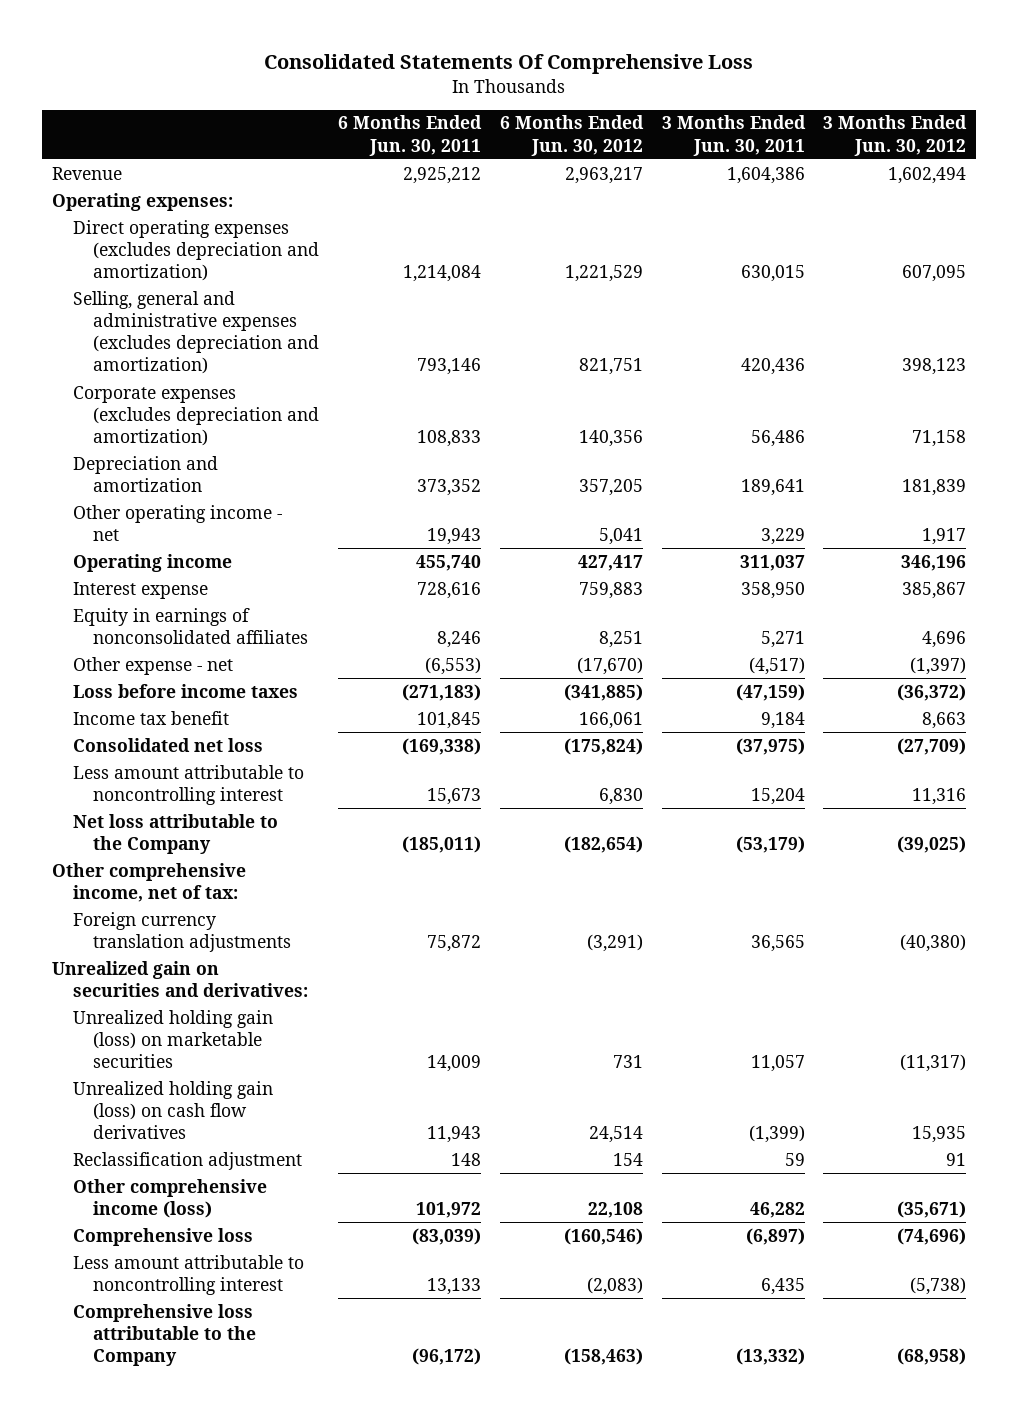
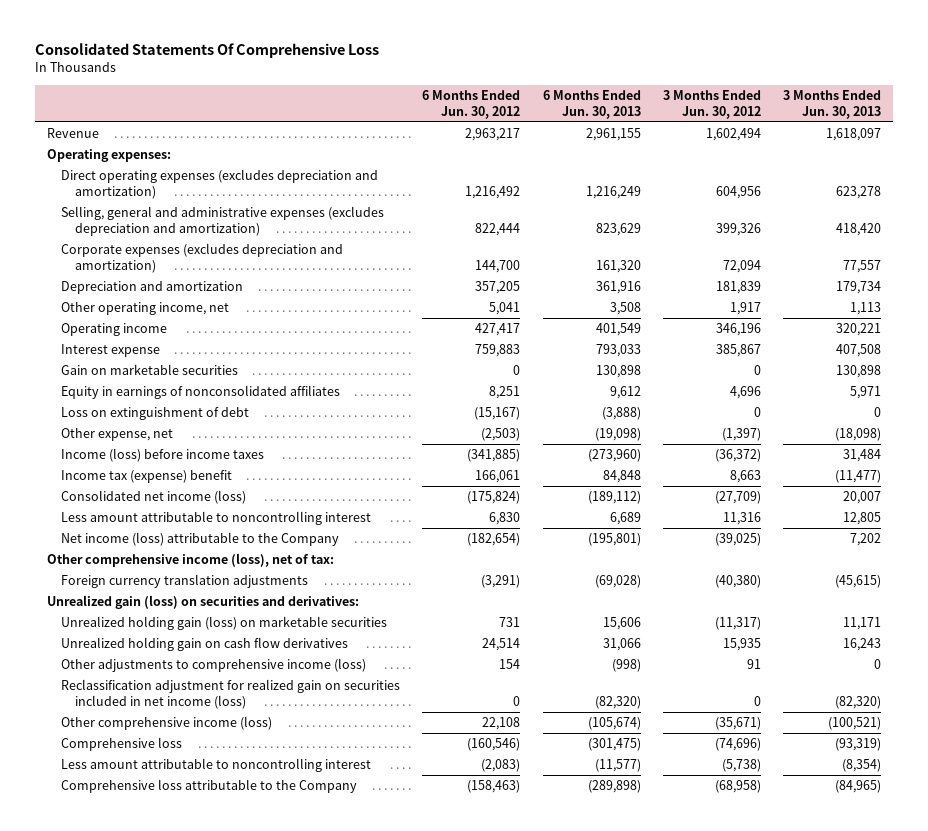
- | 6 Months Ended Jun. 30, 2011 | 6 Months Ended Jun. 30, 2012 | 3 Months Ended Jun. 30, 2011 | 3 Months Ended Jun. 30, 2012
+ | 6 Months Ended Jun. 30, 2012 | 6 Months Ended Jun. 30, 2013 | 3 Months Ended Jun. 30, 2012 | 3 Months Ended Jun. 30, 2013
- Direct operating expenses (excludes depreciation and amortization) | 1,214,084 | 1,221,529 | 630,015 | 607,095
- Selling, general and administrative expenses (excludes depreciation and amortization) | 793,146 | 821,751 | 420,436 | 398,123
- Corporate expenses (excludes depreciation and amortization) | 108,833 | 140,356 | 56,486 | 71,158
+ Direct operating expenses (excludes depreciation and amortization) | 1,216,492 | 1,216,249 | 604,956 | 623,278
+ Selling, general and administrative expenses (excludes depreciation and amortization) | 822,444 | 823,629 | 399,326 | 418,420
+ Corporate expenses (excludes depreciation and amortization) | 144,700 | 161,320 | 72,094 | 77,557
- Other operating income - net | 19,943 | 5,041 | 3,229 | 1,917
+ Other operating income, net | 5,041 | 3,508 | 1,917 | 1,113
+ Gain on marketable securities | 0 | 130,898 | 0 | 130,898
- Other expense - net | (6,553) | (17,670) | (4,517) | (1,397)
- Loss before income taxes | (271,183) | (341,885) | (47,159) | (36,372)
- Income tax benefit | 101,845 | 166,061 | 9,184 | 8,663
- Consolidated net loss | (169,338) | (175,824) | (37,975) | (27,709)
+ Loss on extinguishment of debt | (15,167) | (3,888) | 0 | 0
+ Other expense, net | (2,503) | (19,098) | (1,397) | (18,098)
+ Income (loss) before income taxes | (341,885) | (273,960) | (36,372) | 31,484
+ Income tax (expense) benefit | 166,061 | 84,848 | 8,663 | (11,477)
+ Consolidated net income (loss) | (175,824) | (189,112) | (27,709) | 20,007
- Net loss attributable to the Company | (185,011) | (182,654) | (53,179) | (39,025)
- Other comprehensive income, net of tax:
+ Net income (loss) attributable to the Company | (182,654) | (195,801) | (39,025) | 7,202
+ Other comprehensive income (loss), net of tax:
- Unrealized gain on securities and derivatives:
+ Unrealized gain (loss) on securities and derivatives:
- Unrealized holding gain (loss) on cash flow derivatives | 11,943 | 24,514 | (1,399) | 15,935
- Reclassification adjustment | 148 | 154 | 59 | 91
+ Unrealized holding gain on cash flow derivatives | 24,514 | 31,066 | 15,935 | 16,243
+ Other adjustments to comprehensive income (loss) | 154 | (998) | 91 | 0
+ Reclassification adjustment for realized gain on securities included in net income (loss) | 0 | (82,320) | 0 | (82,320)

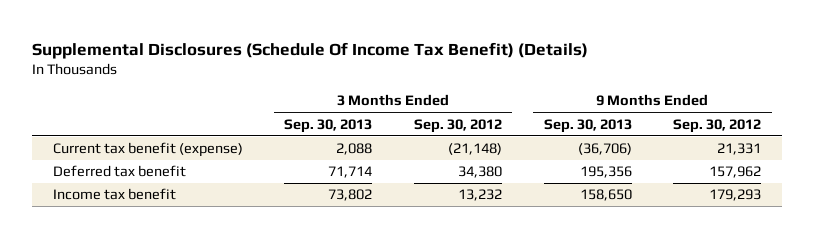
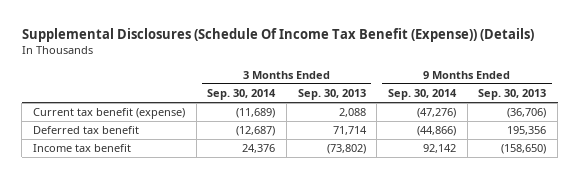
- Supplemental Disclosures (Schedule Of Income Tax Benefit) (Details)
+ Supplemental Disclosures (Schedule Of Income Tax Benefit (Expense)) (Details)
- | 3 Months Ended Sep. 30, 2013 | 3 Months Ended Sep. 30, 2012 | 9 Months Ended Sep. 30, 2013 | 9 Months Ended Sep. 30, 2012
+ | 3 Months Ended Sep. 30, 2014 | 3 Months Ended Sep. 30, 2013 | 9 Months Ended Sep. 30, 2014 | 9 Months Ended Sep. 30, 2013
- Income tax benefit | 73,802 | 13,232 | 158,650 | 179,293
+ Income tax benefit | 24,376 | (73,802) | 92,142 | (158,650)

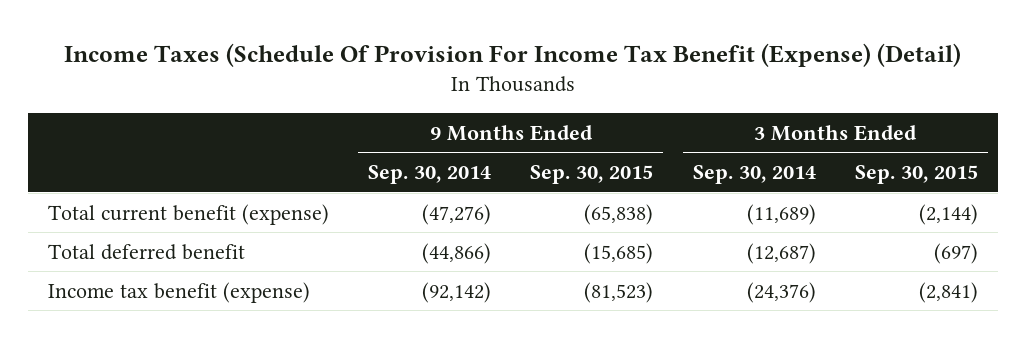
- Supplemental Disclosures (Schedule Of Income Tax Benefit (Expense)) (Details)
+ Income Taxes (Schedule Of Provision For Income Tax Benefit (Expense) (Detail)
- | 3 Months Ended Sep. 30, 2014 | 3 Months Ended Sep. 30, 2013 | 9 Months Ended Sep. 30, 2014 | 9 Months Ended Sep. 30, 2013
+ | 9 Months Ended Sep. 30, 2014 | 9 Months Ended Sep. 30, 2015 | 3 Months Ended Sep. 30, 2014 | 3 Months Ended Sep. 30, 2015
- Current tax benefit (expense) | (11,689) | 2,088 | (47,276) | (36,706)
- Deferred tax benefit | (12,687) | 71,714 | (44,866) | 195,356
- Income tax benefit | 24,376 | (73,802) | 92,142 | (158,650)
+ Total current benefit (expense) | (47,276) | (65,838) | (11,689) | (2,144)
+ Total deferred benefit | (44,866) | (15,685) | (12,687) | (697)
+ Income tax benefit (expense) | (92,142) | (81,523) | (24,376) | (2,841)

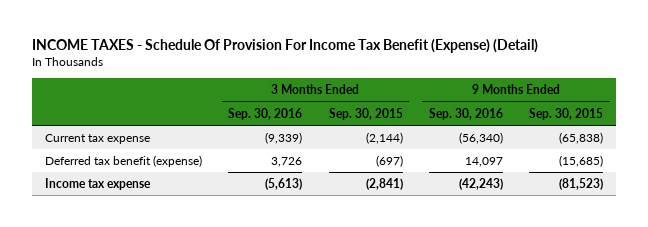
- Income Taxes (Schedule Of Provision For Income Tax Benefit (Expense) (Detail)
+ INCOME TAXES - Schedule Of Provision For Income Tax Benefit (Expense) (Detail)
- | 9 Months Ended Sep. 30, 2014 | 9 Months Ended Sep. 30, 2015 | 3 Months Ended Sep. 30, 2014 | 3 Months Ended Sep. 30, 2015
+ | 3 Months Ended Sep. 30, 2016 | 3 Months Ended Sep. 30, 2015 | 9 Months Ended Sep. 30, 2016 | 9 Months Ended Sep. 30, 2015
- Total current benefit (expense) | (47,276) | (65,838) | (11,689) | (2,144)
- Total deferred benefit | (44,866) | (15,685) | (12,687) | (697)
- Income tax benefit (expense) | (92,142) | (81,523) | (24,376) | (2,841)
+ Current tax expense | (9,339) | (2,144) | (56,340) | (65,838)
+ Deferred tax benefit (expense) | 3,726 | (697) | 14,097 | (15,685)
+ Income tax expense | (5,613) | (2,841) | (42,243) | (81,523)

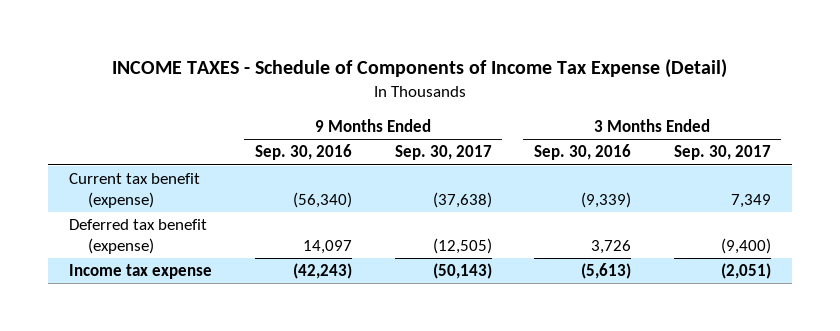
- INCOME TAXES - Schedule Of Provision For Income Tax Benefit (Expense) (Detail)
+ INCOME TAXES - Schedule of Components of Income Tax Expense (Detail)
- | 3 Months Ended Sep. 30, 2016 | 3 Months Ended Sep. 30, 2015 | 9 Months Ended Sep. 30, 2016 | 9 Months Ended Sep. 30, 2015
+ | 9 Months Ended Sep. 30, 2016 | 9 Months Ended Sep. 30, 2017 | 3 Months Ended Sep. 30, 2016 | 3 Months Ended Sep. 30, 2017
- Current tax expense | (9,339) | (2,144) | (56,340) | (65,838)
+ Current tax benefit (expense) | (56,340) | (37,638) | (9,339) | 7,349

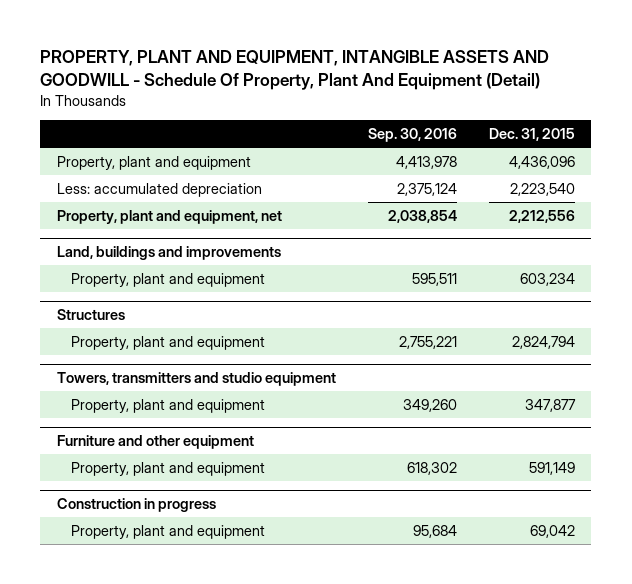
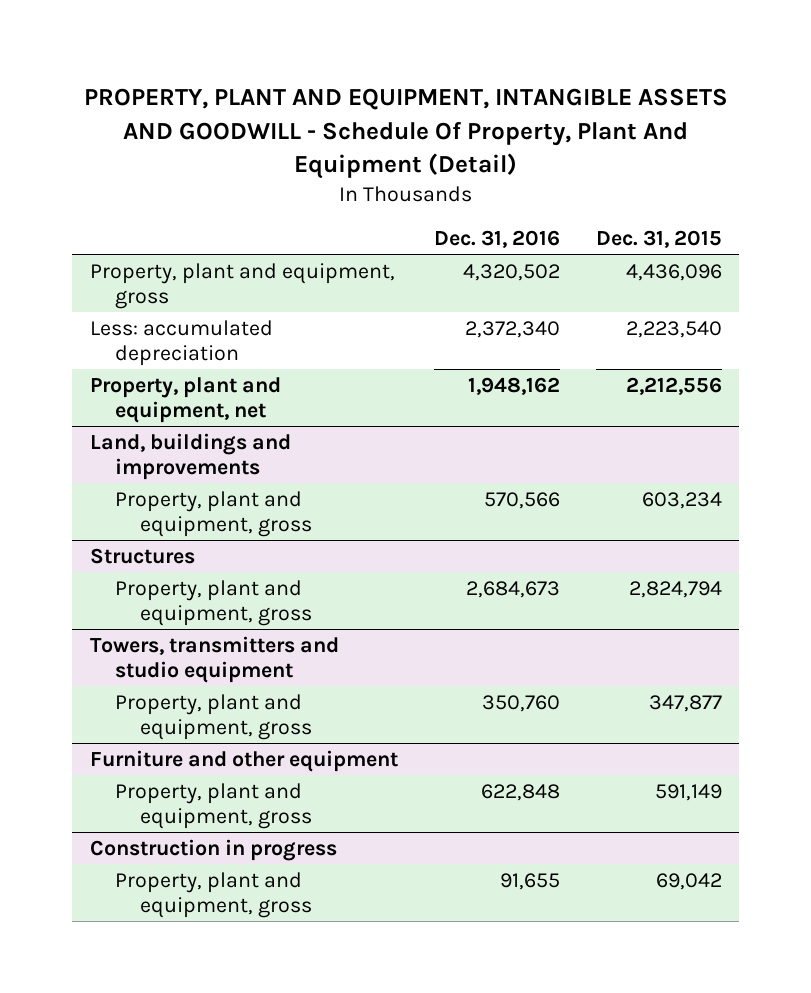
- | Sep. 30, 2016 | Dec. 31, 2015
+ | Dec. 31, 2016 | Dec. 31, 2015
- Property, plant and equipment | 4,413,978 | 4,436,096
+ Property, plant and equipment, gross | 4,320,502 | 4,436,096
@ Land, buildings and improvements
- Property, plant and equipment | 595,511 | 603,234
+ Property, plant and equipment, gross | 570,566 | 603,234
@ Structures
- Property, plant and equipment | 2,755,221 | 2,824,794
+ Property, plant and equipment, gross | 2,684,673 | 2,824,794
@ Towers, transmitters and studio equipment
- Property, plant and equipment | 349,260 | 347,877
+ Property, plant and equipment, gross | 350,760 | 347,877
@ Furniture and other equipment
- Property, plant and equipment | 618,302 | 591,149
+ Property, plant and equipment, gross | 622,848 | 591,149
@ Construction in progress
- Property, plant and equipment | 95,684 | 69,042
+ Property, plant and equipment, gross | 91,655 | 69,042

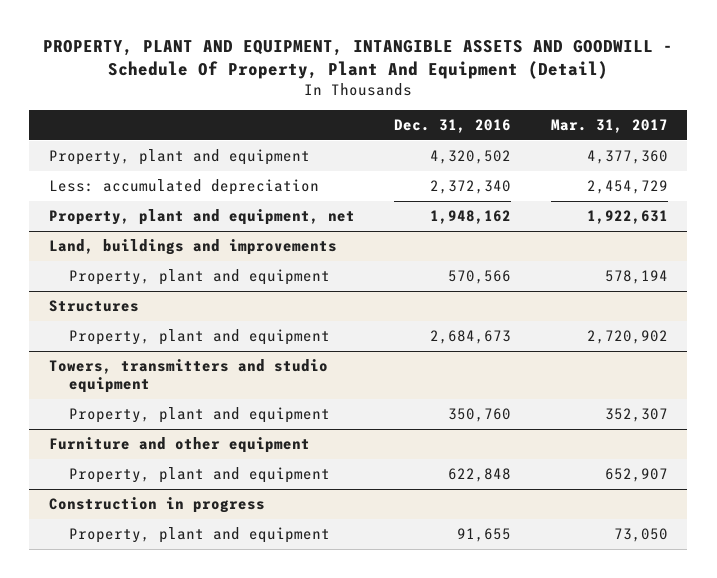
- | Dec. 31, 2016 | Dec. 31, 2015
+ | Dec. 31, 2016 | Mar. 31, 2017
- Property, plant and equipment, gross | 4,320,502 | 4,436,096
+ Property, plant and equipment | 4,320,502 | 4,377,360
@ Land, buildings and improvements
- Property, plant and equipment, gross | 570,566 | 603,234
+ Property, plant and equipment | 570,566 | 578,194
@ Structures
- Property, plant and equipment, gross | 2,684,673 | 2,824,794
+ Property, plant and equipment | 2,684,673 | 2,720,902
@ Towers, transmitters and studio equipment
- Property, plant and equipment, gross | 350,760 | 347,877
+ Property, plant and equipment | 350,760 | 352,307
@ Furniture and other equipment
- Property, plant and equipment, gross | 622,848 | 591,149
+ Property, plant and equipment | 622,848 | 652,907
@ Construction in progress
- Property, plant and equipment, gross | 91,655 | 69,042
+ Property, plant and equipment | 91,655 | 73,050

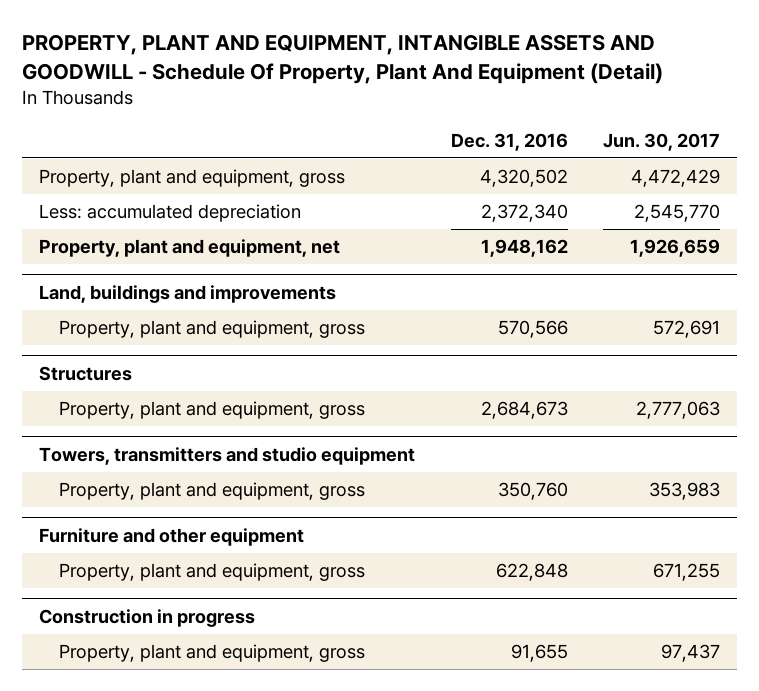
- | Dec. 31, 2016 | Mar. 31, 2017
+ | Dec. 31, 2016 | Jun. 30, 2017
- Property, plant and equipment | 4,320,502 | 4,377,360
+ Property, plant and equipment, gross | 4,320,502 | 4,472,429
@ Land, buildings and improvements
- Property, plant and equipment | 570,566 | 578,194
+ Property, plant and equipment, gross | 570,566 | 572,691
@ Structures
- Property, plant and equipment | 2,684,673 | 2,720,902
+ Property, plant and equipment, gross | 2,684,673 | 2,777,063
@ Towers, transmitters and studio equipment
- Property, plant and equipment | 350,760 | 352,307
+ Property, plant and equipment, gross | 350,760 | 353,983
@ Furniture and other equipment
- Property, plant and equipment | 622,848 | 652,907
+ Property, plant and equipment, gross | 622,848 | 671,255
@ Construction in progress
- Property, plant and equipment | 91,655 | 73,050
+ Property, plant and equipment, gross | 91,655 | 97,437

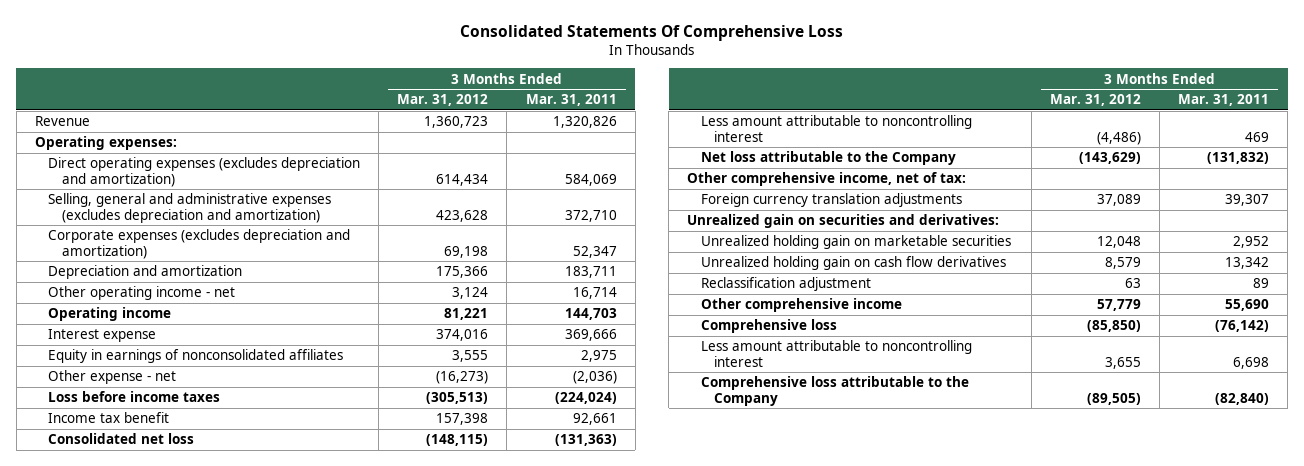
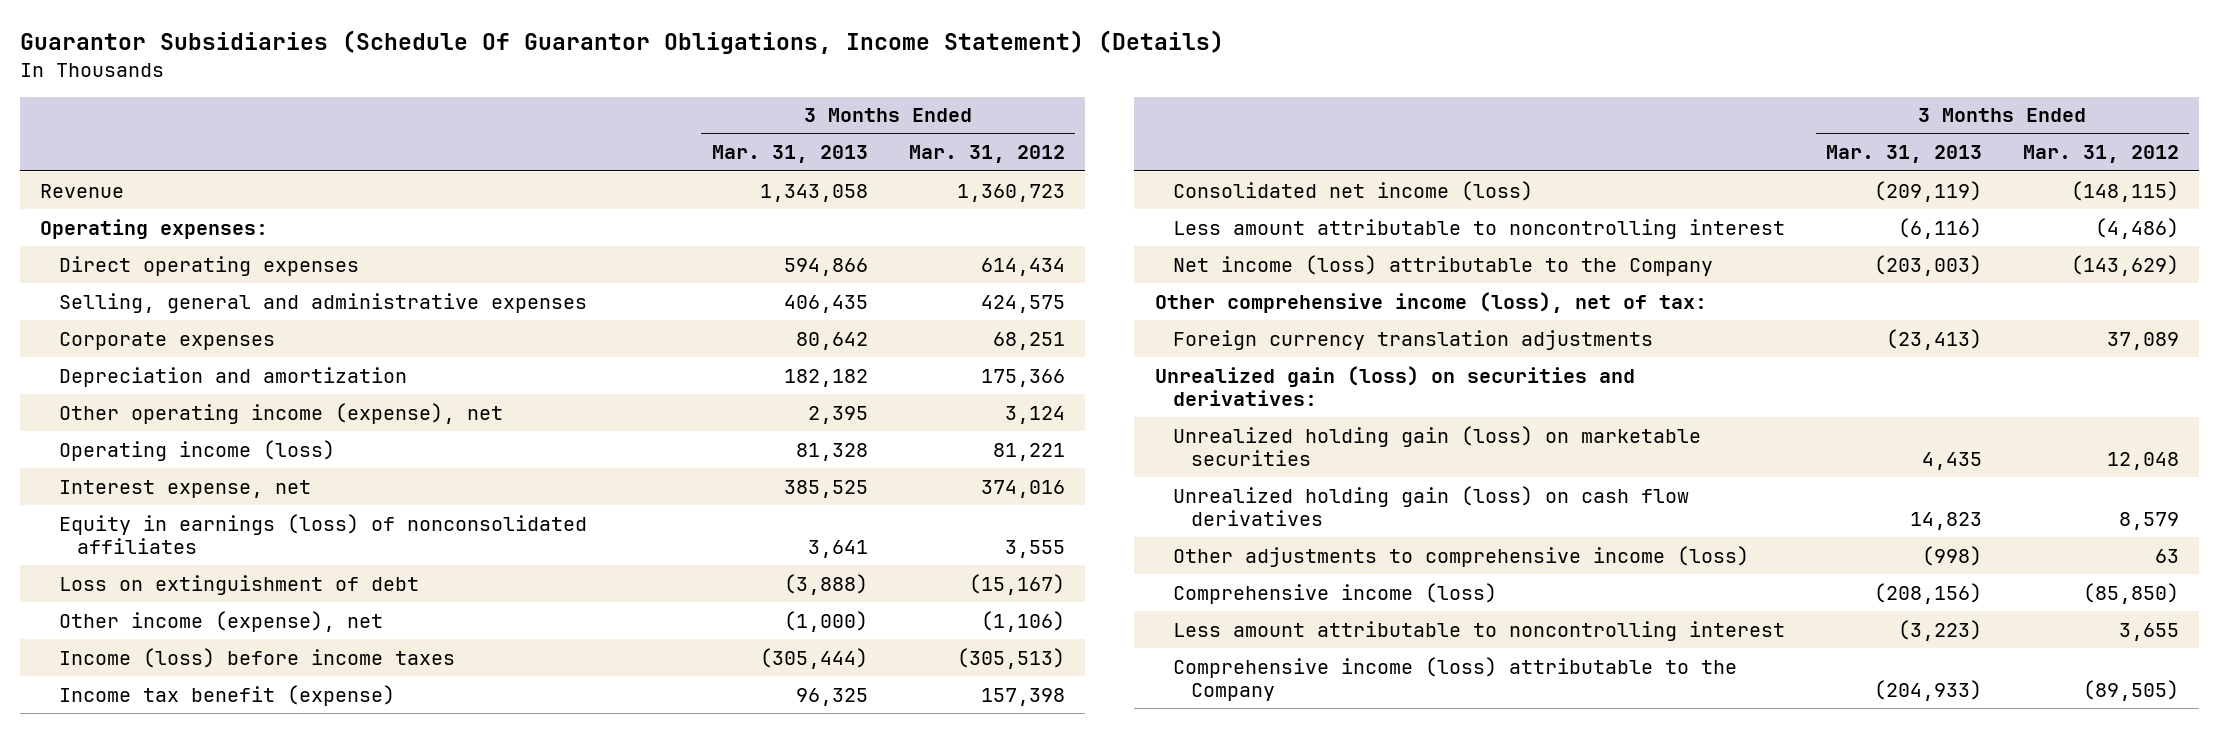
- Consolidated Statements Of Comprehensive Loss
+ Guarantor Subsidiaries (Schedule Of Guarantor Obligations, Income Statement) (Details)
- | 3 Months Ended Mar. 31, 2012 | 3 Months Ended Mar. 31, 2011
+ | 3 Months Ended Mar. 31, 2013 | 3 Months Ended Mar. 31, 2012
- Direct operating expenses (excludes depreciation and amortization) | 614,434 | 584,069
- Selling, general and administrative expenses (excludes depreciation and amortization) | 423,628 | 372,710
- Corporate expenses (excludes depreciation and amortization) | 69,198 | 52,347
+ Direct operating expenses | 594,866 | 614,434
+ Selling, general and administrative expenses | 406,435 | 424,575
+ Corporate expenses | 80,642 | 68,251
- Other operating income - net | 3,124 | 16,714
- Operating income | 81,221 | 144,703
- Interest expense | 374,016 | 369,666
- Equity in earnings of nonconsolidated affiliates | 3,555 | 2,975
- Other expense - net | (16,273) | (2,036)
- Loss before income taxes | (305,513) | (224,024)
- Income tax benefit | 157,398 | 92,661
- Consolidated net loss | (148,115) | (131,363)
+ Other operating income (expense), net | 2,395 | 3,124
+ Operating income (loss) | 81,328 | 81,221
+ Interest expense, net | 385,525 | 374,016
+ Equity in earnings (loss) of nonconsolidated affiliates | 3,641 | 3,555
+ Loss on extinguishment of debt | (3,888) | (15,167)
+ Other income (expense), net | (1,000) | (1,106)
+ Income (loss) before income taxes | (305,444) | (305,513)
+ Income tax benefit (expense) | 96,325 | 157,398
+ Consolidated net income (loss) | (209,119) | (148,115)
- Net loss attributable to the Company | (143,629) | (131,832)
- Other comprehensive income, net of tax:
+ Net income (loss) attributable to the Company | (203,003) | (143,629)
+ Other comprehensive income (loss), net of tax:
- Unrealized gain on securities and derivatives:
- Unrealized holding gain on marketable securities | 12,048 | 2,952
- Unrealized holding gain on cash flow derivatives | 8,579 | 13,342
- Reclassification adjustment | 63 | 89
- Other comprehensive income | 57,779 | 55,690
- Comprehensive loss | (85,850) | (76,142)
+ Unrealized gain (loss) on securities and derivatives:
+ Unrealized holding gain (loss) on marketable securities | 4,435 | 12,048
+ Unrealized holding gain (loss) on cash flow derivatives | 14,823 | 8,579
+ Other adjustments to comprehensive income (loss) | (998) | 63
+ Comprehensive income (loss) | (208,156) | (85,850)
- Comprehensive loss attributable to the Company | (89,505) | (82,840)
+ Comprehensive income (loss) attributable to the Company | (204,933) | (89,505)

